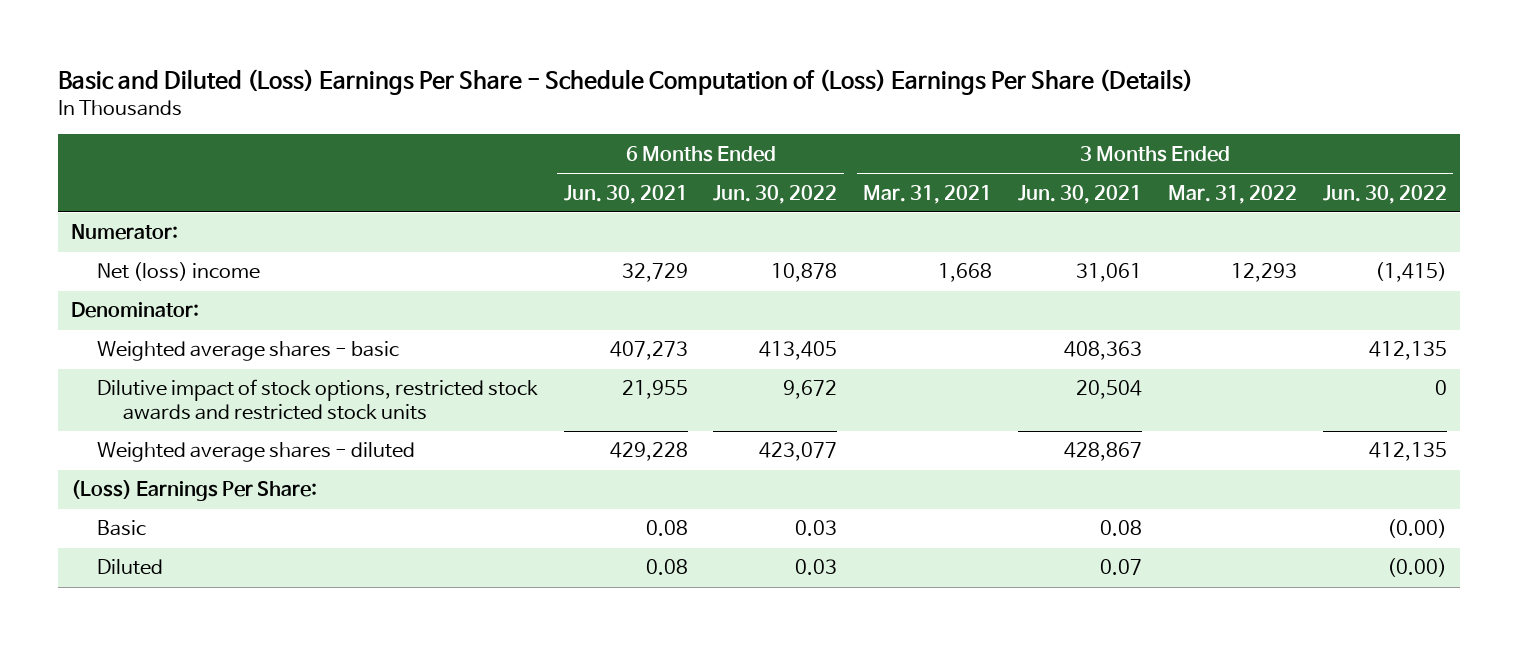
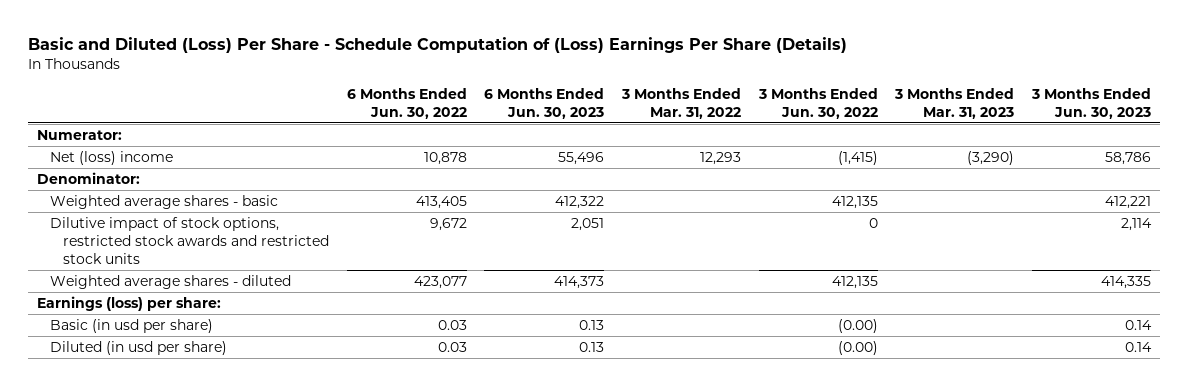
- Basic and Diluted (Loss) Earnings Per Share - Schedule Computation of (Loss) Earnings Per Share (Details)
+ Basic and Diluted (Loss) Per Share - Schedule Computation of (Loss) Earnings Per Share (Details)
- | 6 Months Ended Jun. 30, 2021 | 6 Months Ended Jun. 30, 2022 | 3 Months Ended Mar. 31, 2021 | 3 Months Ended Jun. 30, 2021 | 3 Months Ended Mar. 31, 2022 | 3 Months Ended Jun. 30, 2022
+ | 6 Months Ended Jun. 30, 2022 | 6 Months Ended Jun. 30, 2023 | 3 Months Ended Mar. 31, 2022 | 3 Months Ended Jun. 30, 2022 | 3 Months Ended Mar. 31, 2023 | 3 Months Ended Jun. 30, 2023
- (Loss) Earnings Per Share:
- Basic | 0.08 | 0.03 | | 0.08 | | (0.00)
- Diluted | 0.08 | 0.03 | | 0.07 | | (0.00)
+ Earnings (loss) per share:
+ Basic (in usd per share) | 0.03 | 0.13 | | (0.00) | | 0.14
+ Diluted (in usd per share) | 0.03 | 0.13 | | (0.00) | | 0.14

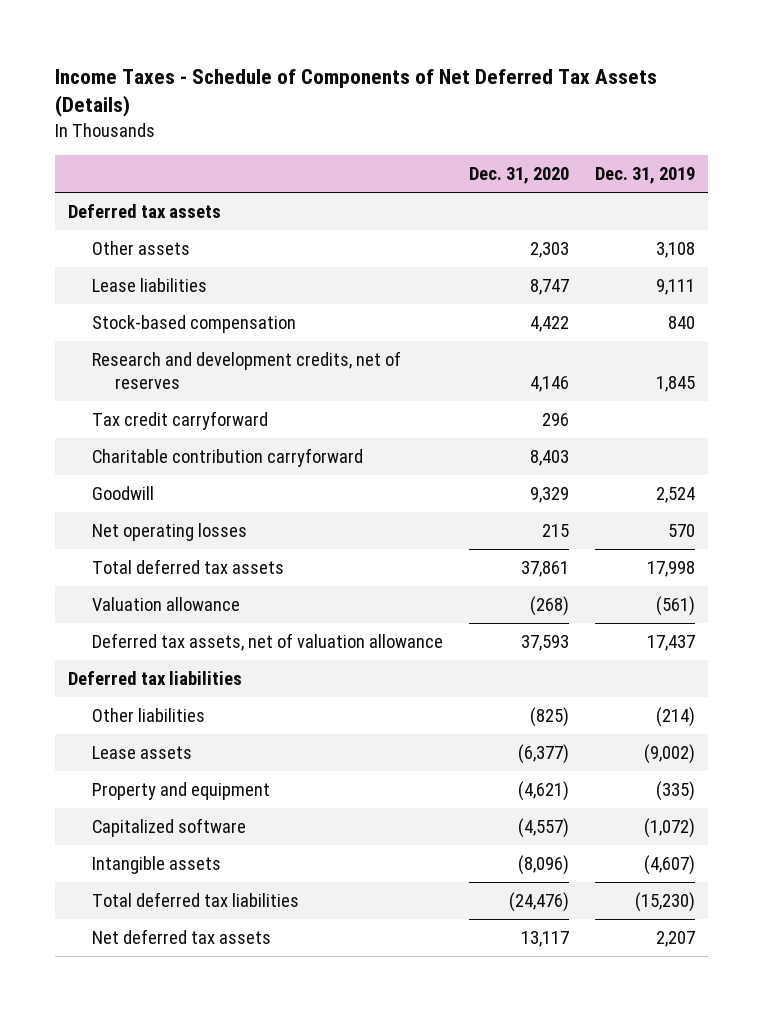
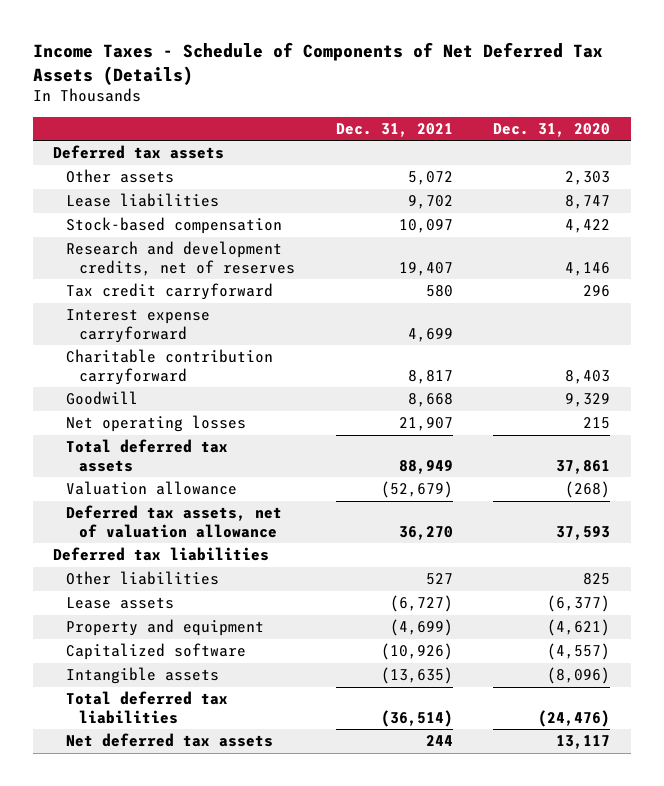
- | Dec. 31, 2020 | Dec. 31, 2019
+ | Dec. 31, 2021 | Dec. 31, 2020
+ Interest expense carryforward | 4,699 |
- Other liabilities | (825) | (214)
+ Other liabilities | 527 | 825

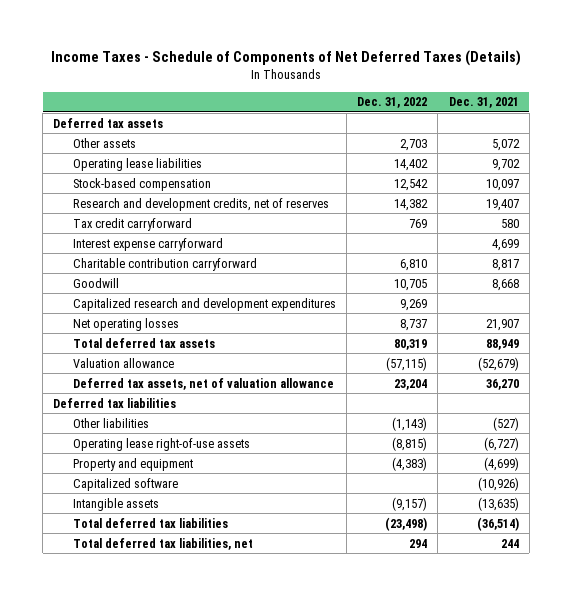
- Income Taxes - Schedule of Components of Net Deferred Tax Assets (Details)
+ Income Taxes - Schedule of Components of Net Deferred Taxes (Details)
- | Dec. 31, 2021 | Dec. 31, 2020
+ | Dec. 31, 2022 | Dec. 31, 2021
- Lease liabilities | 9,702 | 8,747
+ Operating lease liabilities | 14,402 | 9,702
+ Capitalized research and development expenditures | 9,269 |
- Other liabilities | 527 | 825
- Lease assets | (6,727) | (6,377)
+ Other liabilities | (1,143) | (527)
+ Operating lease right-of-use assets | (8,815) | (6,727)
- Net deferred tax assets | 244 | 13,117
+ Total deferred tax liabilities, net | 294 | 244

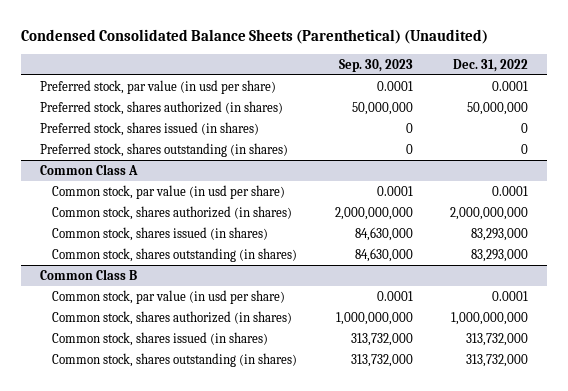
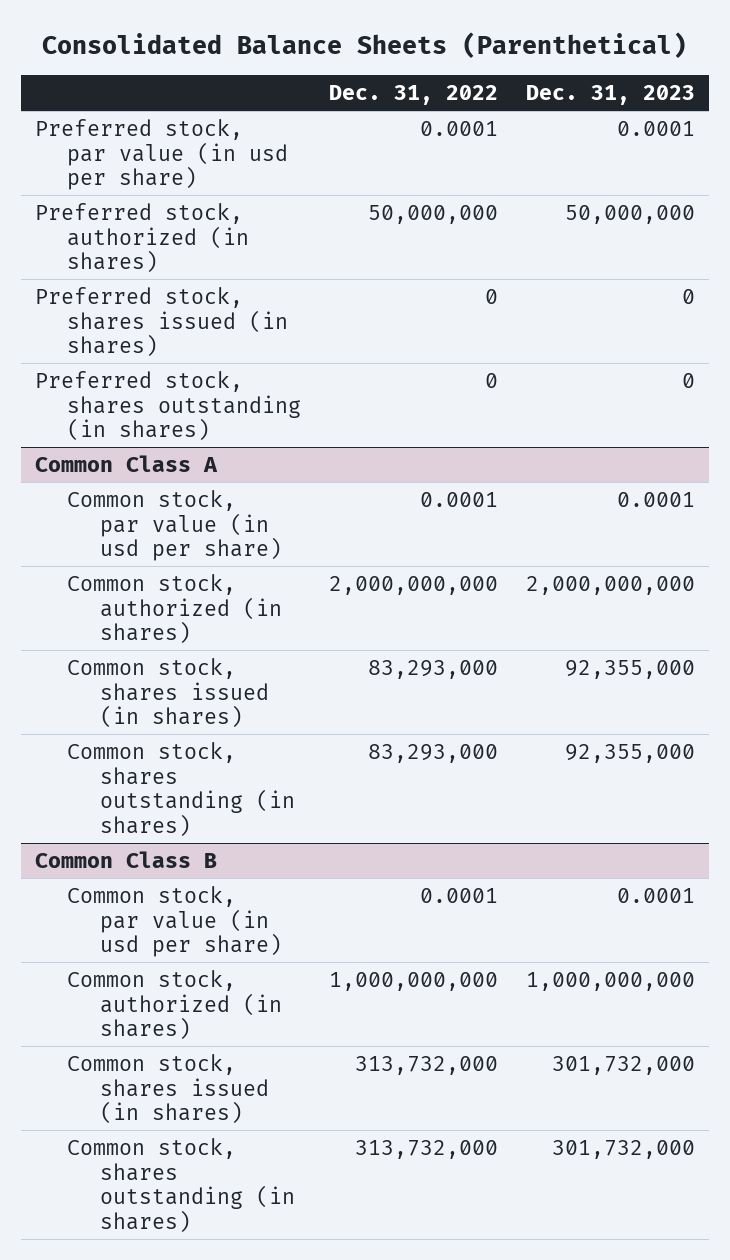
- Condensed Consolidated Balance Sheets (Parenthetical) (Unaudited)
+ Consolidated Balance Sheets (Parenthetical)
- | Sep. 30, 2023 | Dec. 31, 2022
+ | Dec. 31, 2022 | Dec. 31, 2023
- Preferred stock, shares authorized (in shares) | 50,000,000 | 50,000,000
+ Preferred stock, authorized (in shares) | 50,000,000 | 50,000,000
@ Common Class A
- Common stock, shares authorized (in shares) | 2,000,000,000 | 2,000,000,000
+ Common stock, authorized (in shares) | 2,000,000,000 | 2,000,000,000
@ Common Class B
- Common stock, shares authorized (in shares) | 1,000,000,000 | 1,000,000,000
+ Common stock, authorized (in shares) | 1,000,000,000 | 1,000,000,000

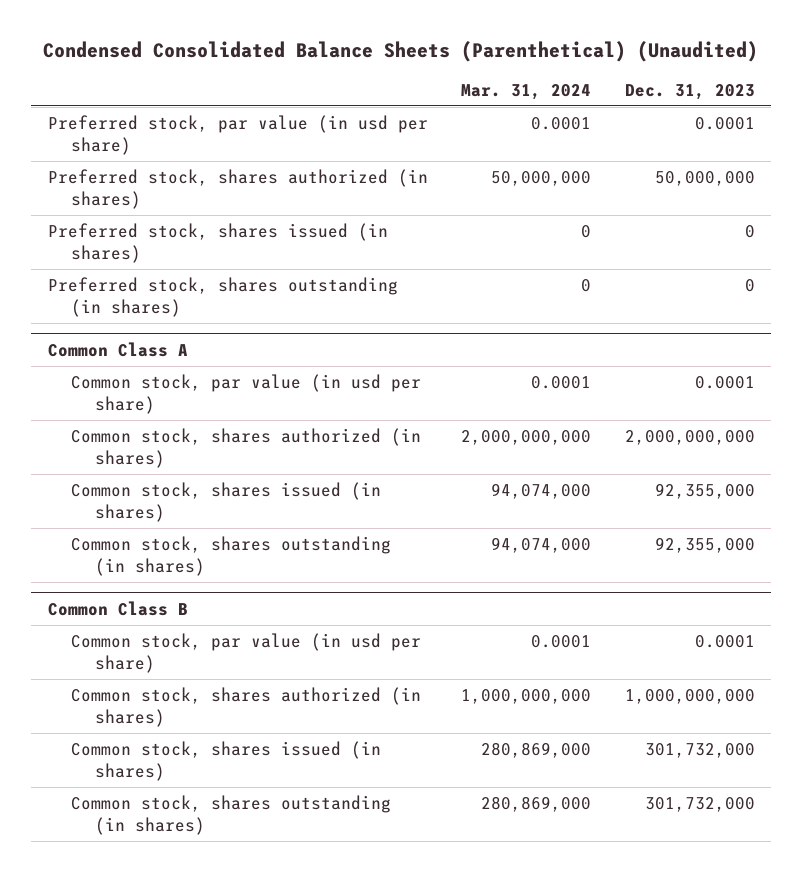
- Consolidated Balance Sheets (Parenthetical)
+ Condensed Consolidated Balance Sheets (Parenthetical) (Unaudited)
- | Dec. 31, 2022 | Dec. 31, 2023
+ | Mar. 31, 2024 | Dec. 31, 2023
- Preferred stock, authorized (in shares) | 50,000,000 | 50,000,000
+ Preferred stock, shares authorized (in shares) | 50,000,000 | 50,000,000
@ Common Class A
- Common stock, authorized (in shares) | 2,000,000,000 | 2,000,000,000
+ Common stock, shares authorized (in shares) | 2,000,000,000 | 2,000,000,000
@ Common Class B
- Common stock, authorized (in shares) | 1,000,000,000 | 1,000,000,000
+ Common stock, shares authorized (in shares) | 1,000,000,000 | 1,000,000,000

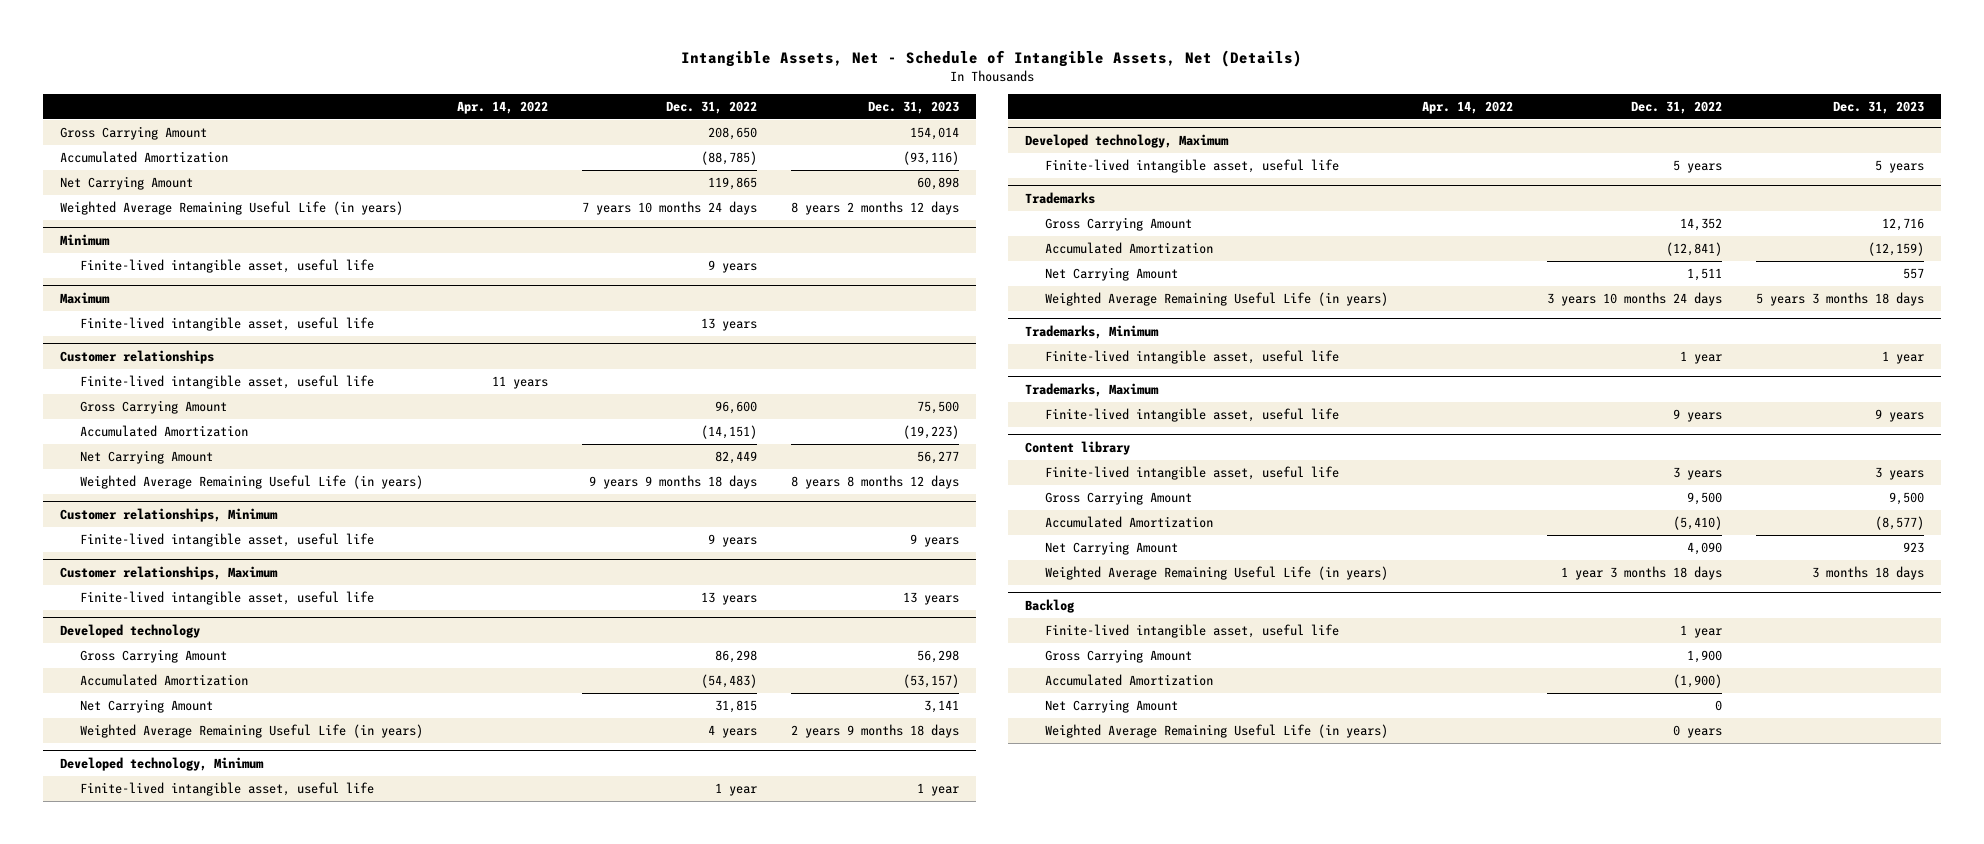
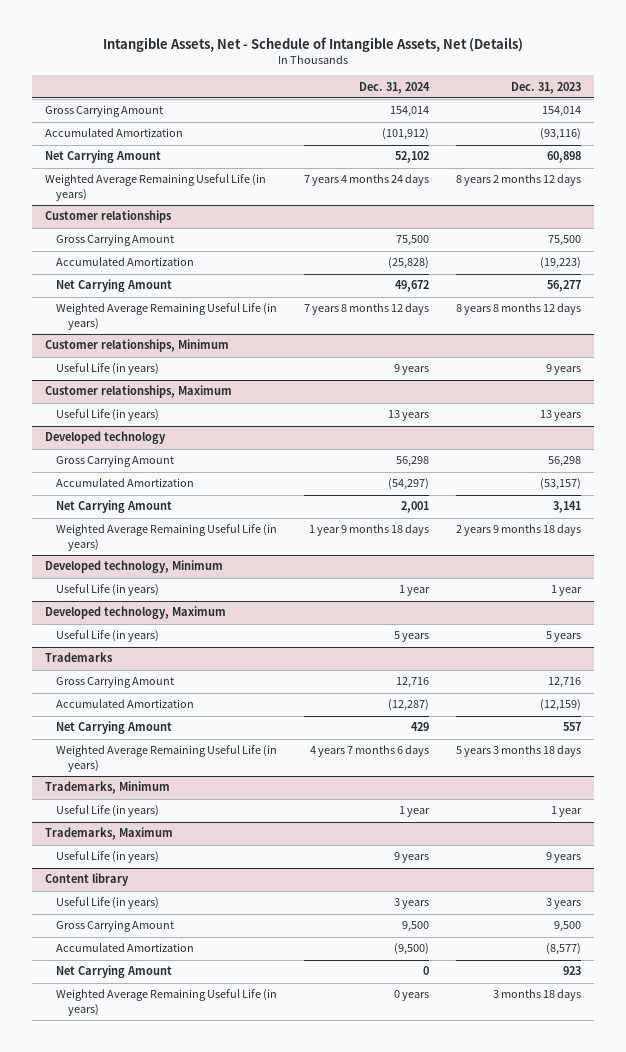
- | Apr. 14, 2022 | Dec. 31, 2022 | Dec. 31, 2023
+ | Dec. 31, 2024 | Dec. 31, 2023
- Minimum
- Finite-lived intangible asset, useful life | | 9 years |
- Maximum
- Finite-lived intangible asset, useful life | | 13 years |
@ Customer relationships
- Finite-lived intangible asset, useful life | 11 years | |
@ Customer relationships, Minimum
- Finite-lived intangible asset, useful life | | 9 years | 9 years
+ Useful Life (in years) | 9 years | 9 years
@ Customer relationships, Maximum
- Finite-lived intangible asset, useful life | | 13 years | 13 years
+ Useful Life (in years) | 13 years | 13 years
@ Developed technology, Minimum
- Finite-lived intangible asset, useful life | | 1 year | 1 year
+ Useful Life (in years) | 1 year | 1 year
@ Developed technology, Maximum
- Finite-lived intangible asset, useful life | | 5 years | 5 years
+ Useful Life (in years) | 5 years | 5 years
@ Trademarks, Minimum
- Finite-lived intangible asset, useful life | | 1 year | 1 year
+ Useful Life (in years) | 1 year | 1 year
@ Trademarks, Maximum
- Finite-lived intangible asset, useful life | | 9 years | 9 years
+ Useful Life (in years) | 9 years | 9 years
@ Content library
- Finite-lived intangible asset, useful life | | 3 years | 3 years
+ Useful Life (in years) | 3 years | 3 years
- Backlog
- Finite-lived intangible asset, useful life | | 1 year |
- Gross Carrying Amount | | 1,900 |
- Accumulated Amortization | | (1,900) |
- Net Carrying Amount | | 0 |
- Weighted Average Remaining Useful Life (in years) | | 0 years |

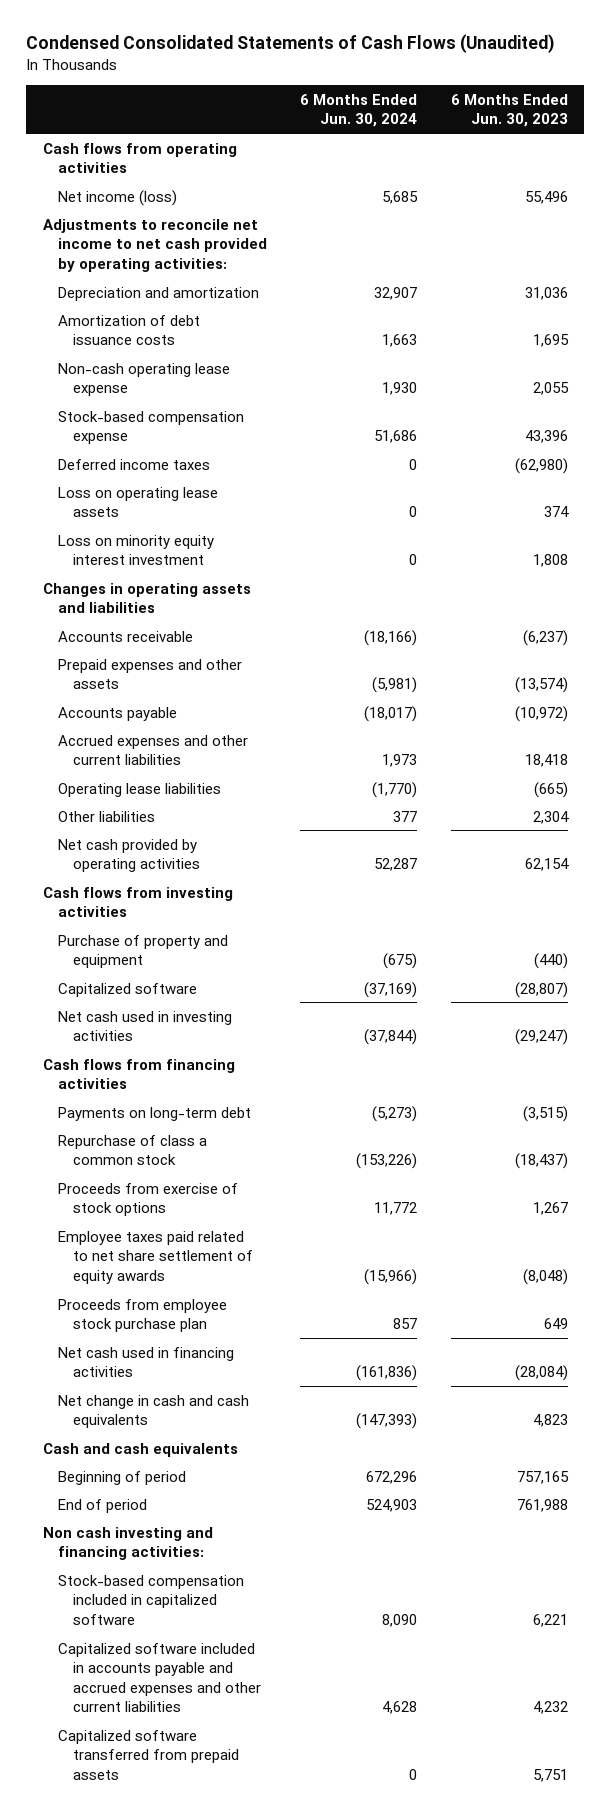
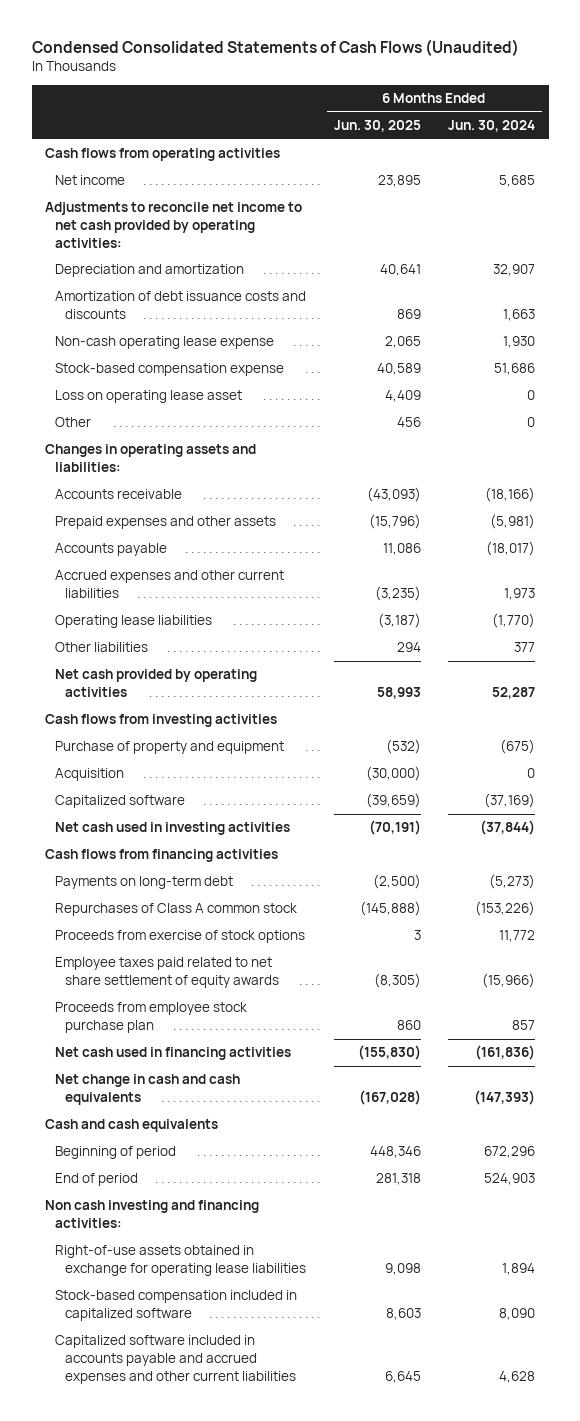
- | 6 Months Ended Jun. 30, 2024 | 6 Months Ended Jun. 30, 2023
+ | 6 Months Ended Jun. 30, 2025 | 6 Months Ended Jun. 30, 2024
- Net income (loss) | 5,685 | 55,496
+ Net income | 23,895 | 5,685
- Amortization of debt issuance costs | 1,663 | 1,695
+ Amortization of debt issuance costs and discounts | 869 | 1,663
- Deferred income taxes | 0 | (62,980)
- Loss on operating lease assets | 0 | 374
- Loss on minority equity interest investment | 0 | 1,808
- Changes in operating assets and liabilities
+ Loss on operating lease asset | 4,409 | 0
+ Other | 456 | 0
+ Changes in operating assets and liabilities:
+ Acquisition | (30,000) | 0
- Repurchase of class a common stock | (153,226) | (18,437)
+ Repurchases of Class A common stock | (145,888) | (153,226)
+ Right-of-use assets obtained in exchange for operating lease liabilities | 9,098 | 1,894
- Capitalized software transferred from prepaid assets | 0 | 5,751

